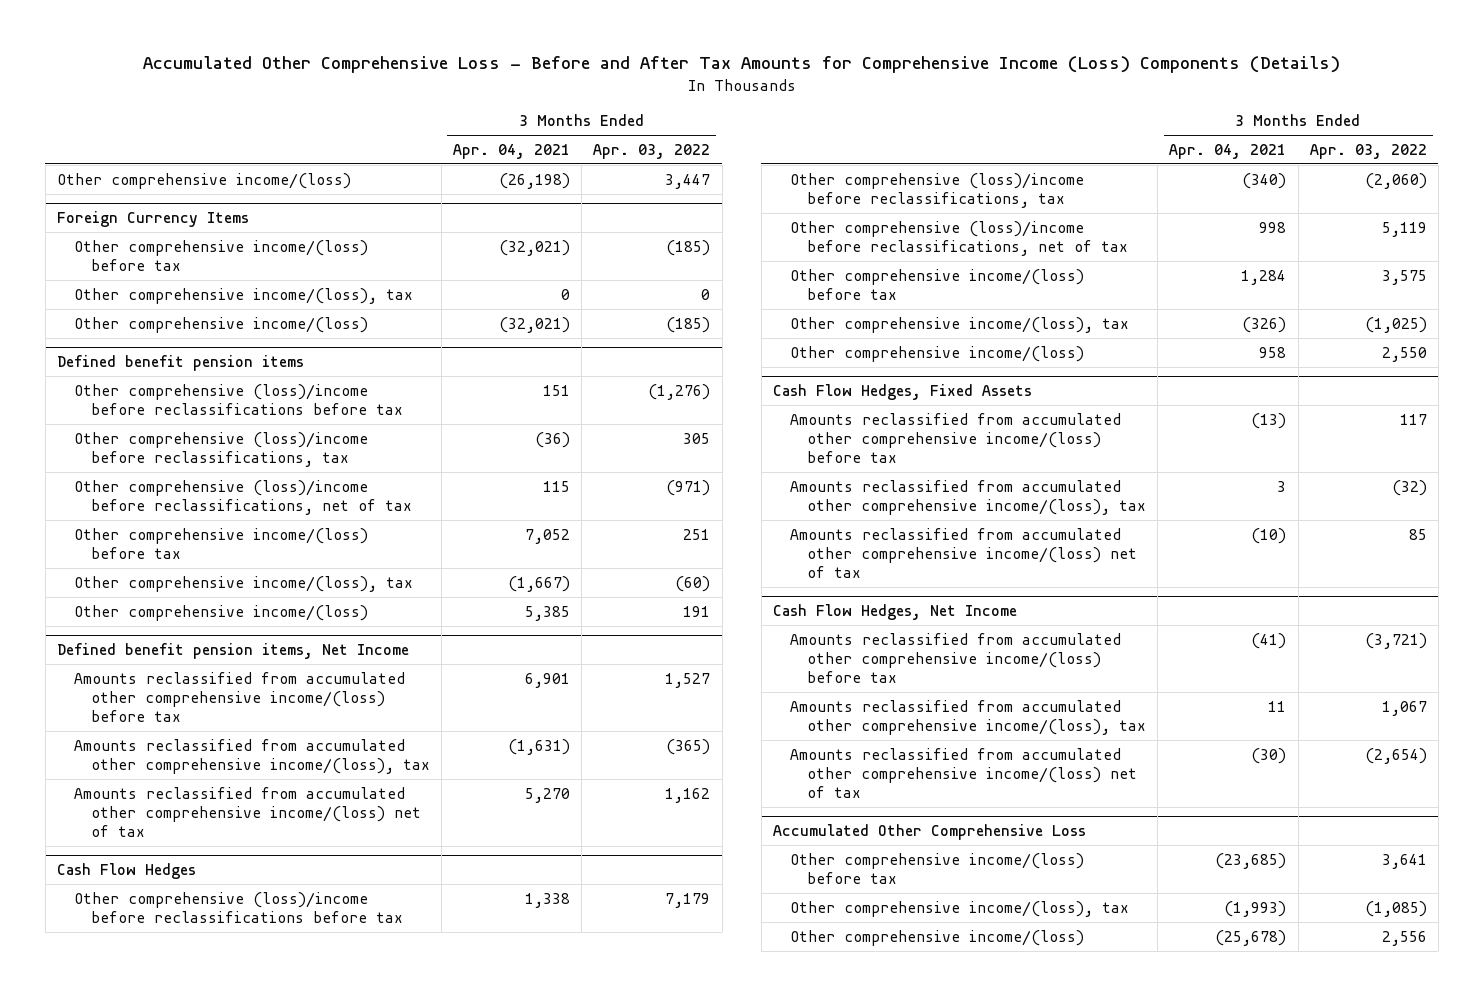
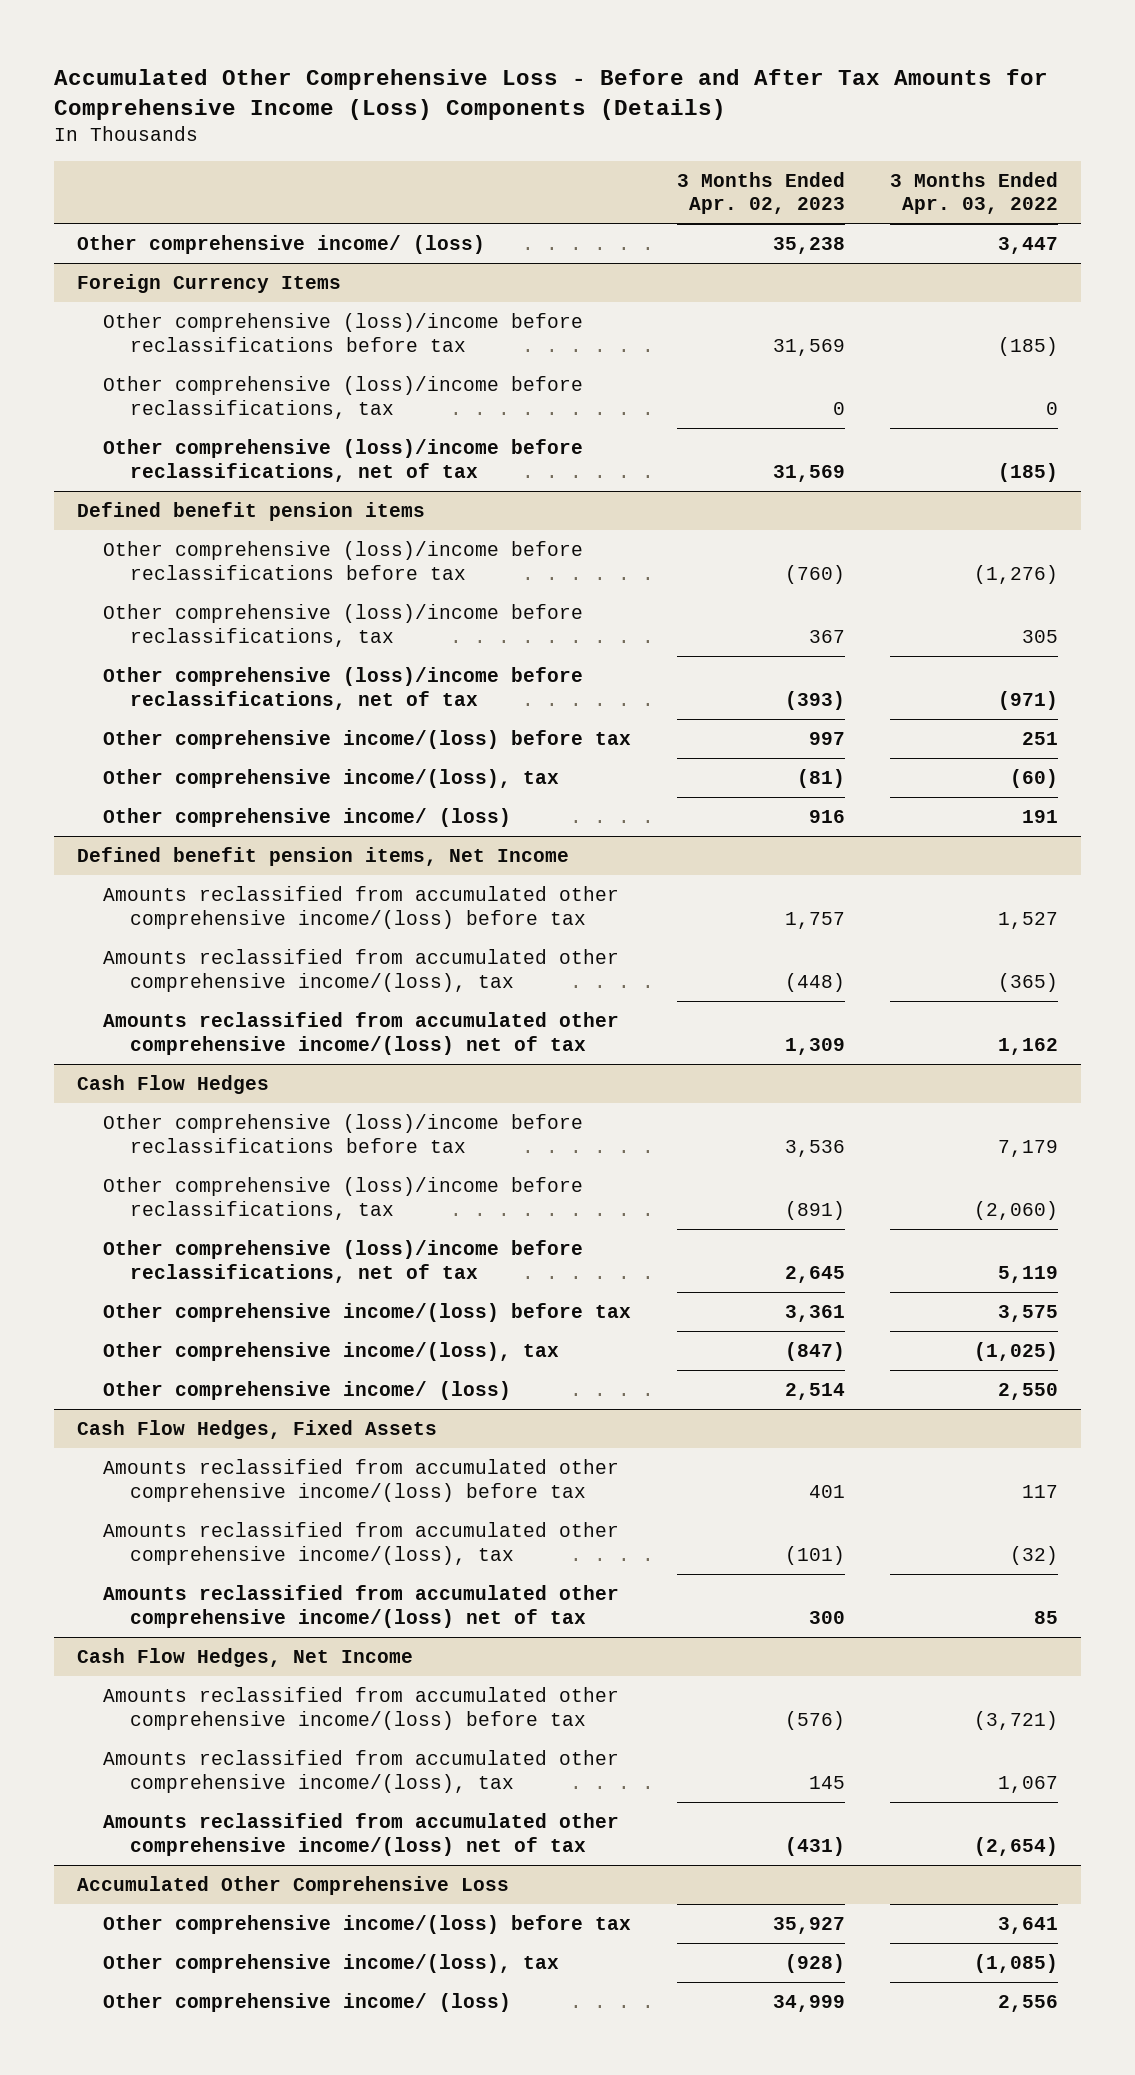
- | 3 Months Ended Apr. 04, 2021 | 3 Months Ended Apr. 03, 2022
+ | 3 Months Ended Apr. 02, 2023 | 3 Months Ended Apr. 03, 2022
- Other comprehensive income/(loss) | (26,198) | 3,447
+ Other comprehensive income/ (loss) | 35,238 | 3,447
@ Foreign Currency Items
- Other comprehensive income/(loss) before tax | (32,021) | (185)
- Other comprehensive income/(loss), tax | 0 | 0
- Other comprehensive income/(loss) | (32,021) | (185)
+ Other comprehensive (loss)/income before reclassifications before tax | 31,569 | (185)
+ Other comprehensive (loss)/income before reclassifications, tax | 0 | 0
+ Other comprehensive (loss)/income before reclassifications, net of tax | 31,569 | (185)
@ Defined benefit pension items
- Other comprehensive income/(loss) | 5,385 | 191
+ Other comprehensive income/ (loss) | 916 | 191
@ Cash Flow Hedges
- Other comprehensive income/(loss) | 958 | 2,550
+ Other comprehensive income/ (loss) | 2,514 | 2,550
@ Accumulated Other Comprehensive Loss
- Other comprehensive income/(loss) | (25,678) | 2,556
+ Other comprehensive income/ (loss) | 34,999 | 2,556

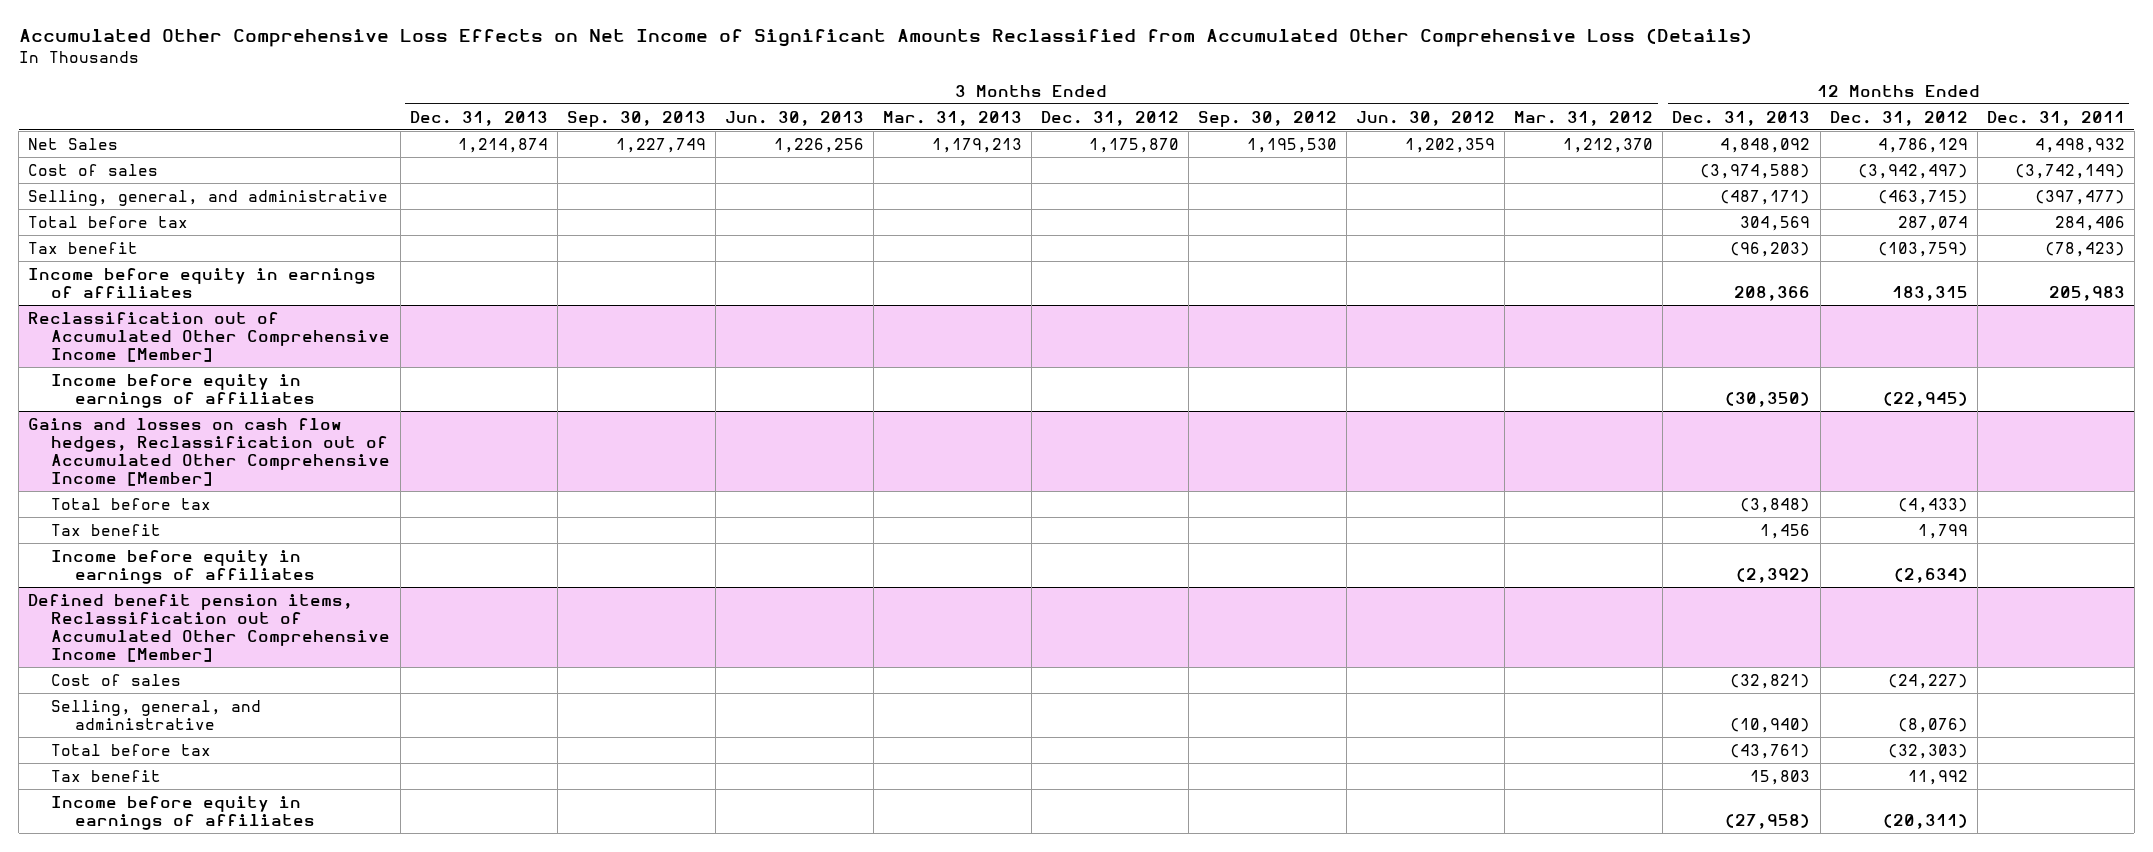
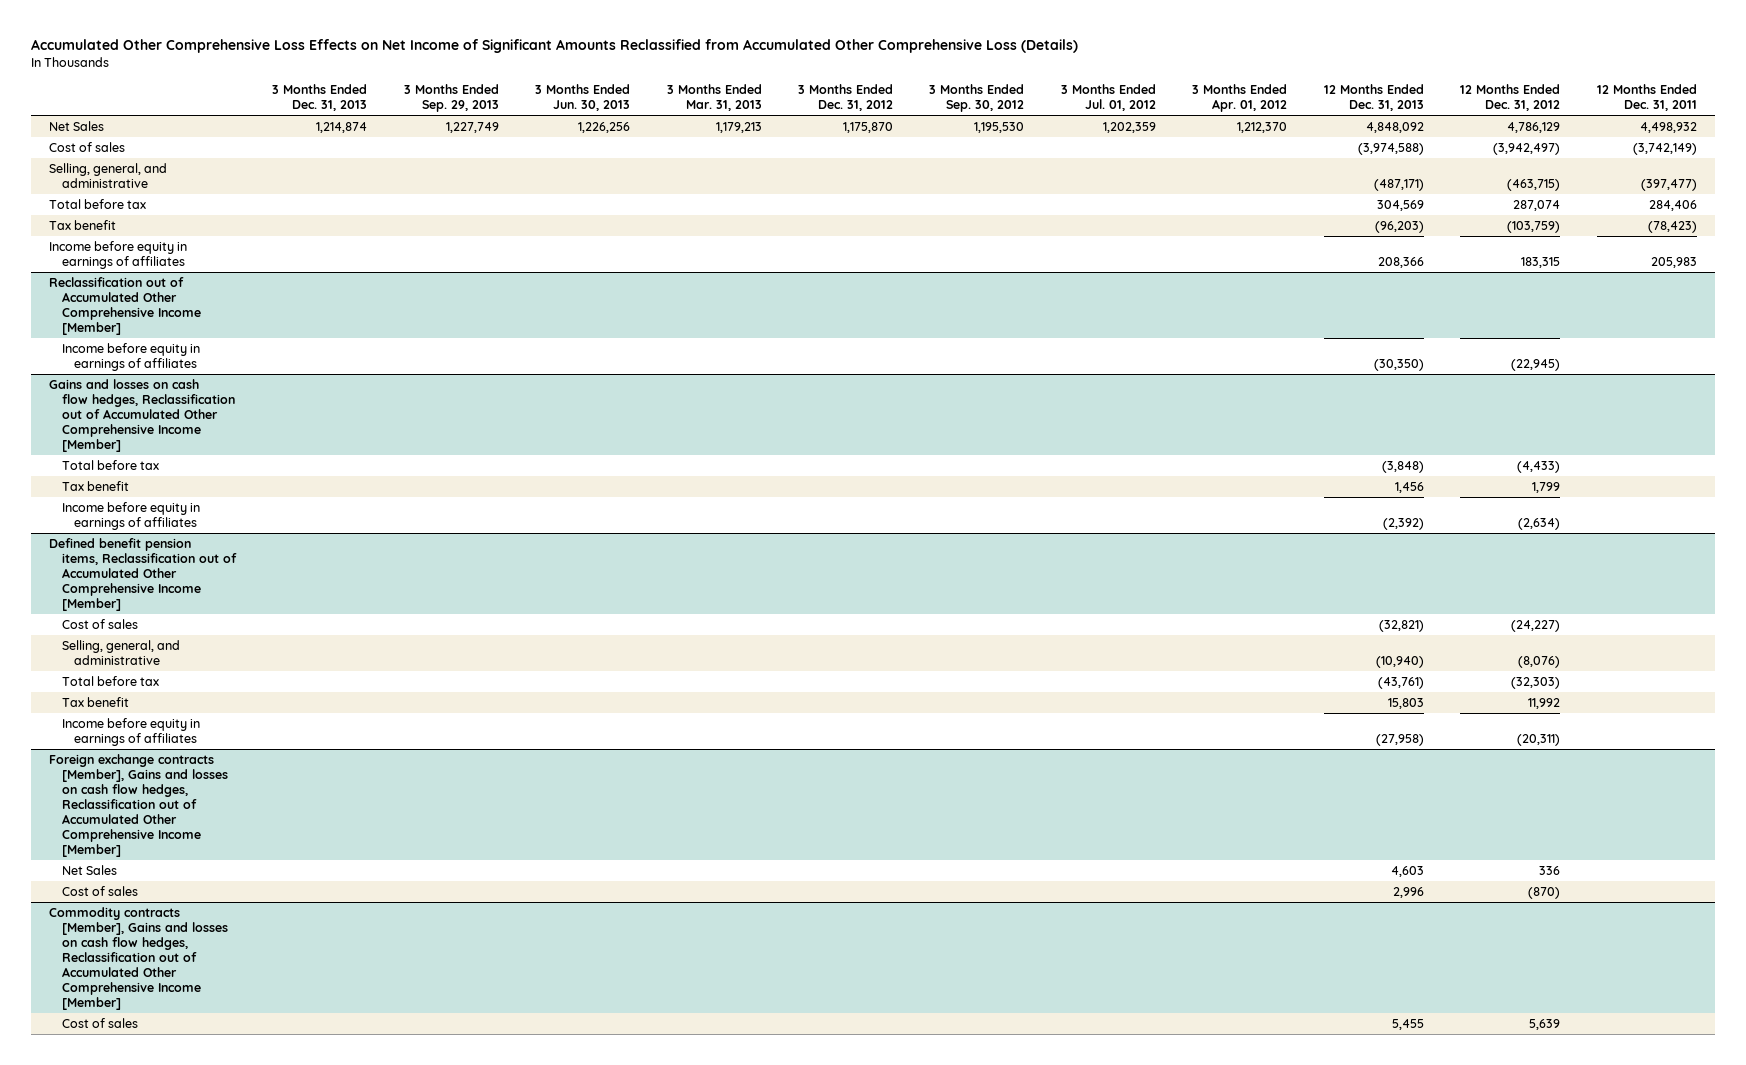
- | 3 Months Ended Dec. 31, 2013 | 3 Months Ended Sep. 30, 2013 | 3 Months Ended Jun. 30, 2013 | 3 Months Ended Mar. 31, 2013 | 3 Months Ended Dec. 31, 2012 | 3 Months Ended Sep. 30, 2012 | 3 Months Ended Jun. 30, 2012 | 3 Months Ended Mar. 31, 2012 | 12 Months Ended Dec. 31, 2013 | 12 Months Ended Dec. 31, 2012 | 12 Months Ended Dec. 31, 2011
+ | 3 Months Ended Dec. 31, 2013 | 3 Months Ended Sep. 29, 2013 | 3 Months Ended Jun. 30, 2013 | 3 Months Ended Mar. 31, 2013 | 3 Months Ended Dec. 31, 2012 | 3 Months Ended Sep. 30, 2012 | 3 Months Ended Jul. 01, 2012 | 3 Months Ended Apr. 01, 2012 | 12 Months Ended Dec. 31, 2013 | 12 Months Ended Dec. 31, 2012 | 12 Months Ended Dec. 31, 2011
+ Foreign exchange contracts [Member], Gains and losses on cash flow hedges, Reclassification out of Accumulated Other Comprehensive Income [Member]
+ Net Sales | | | | | | | | | 4,603 | 336 |
+ Cost of sales | | | | | | | | | 2,996 | (870) |
+ Commodity contracts [Member], Gains and losses on cash flow hedges, Reclassification out of Accumulated Other Comprehensive Income [Member]
+ Cost of sales | | | | | | | | | 5,455 | 5,639 |

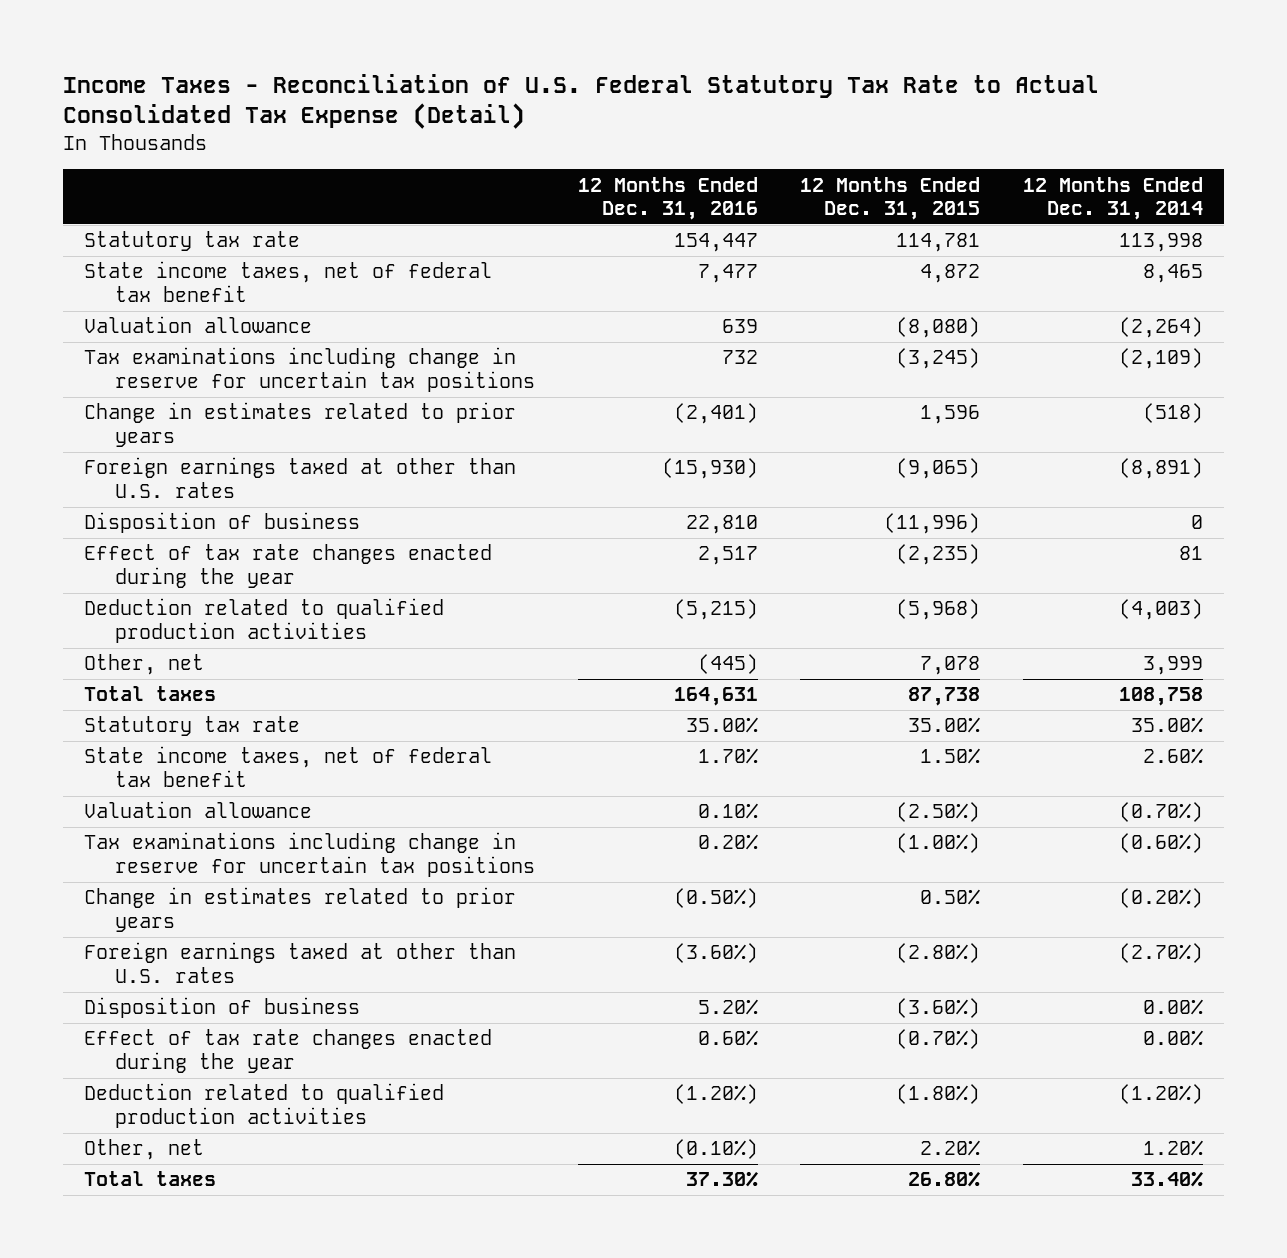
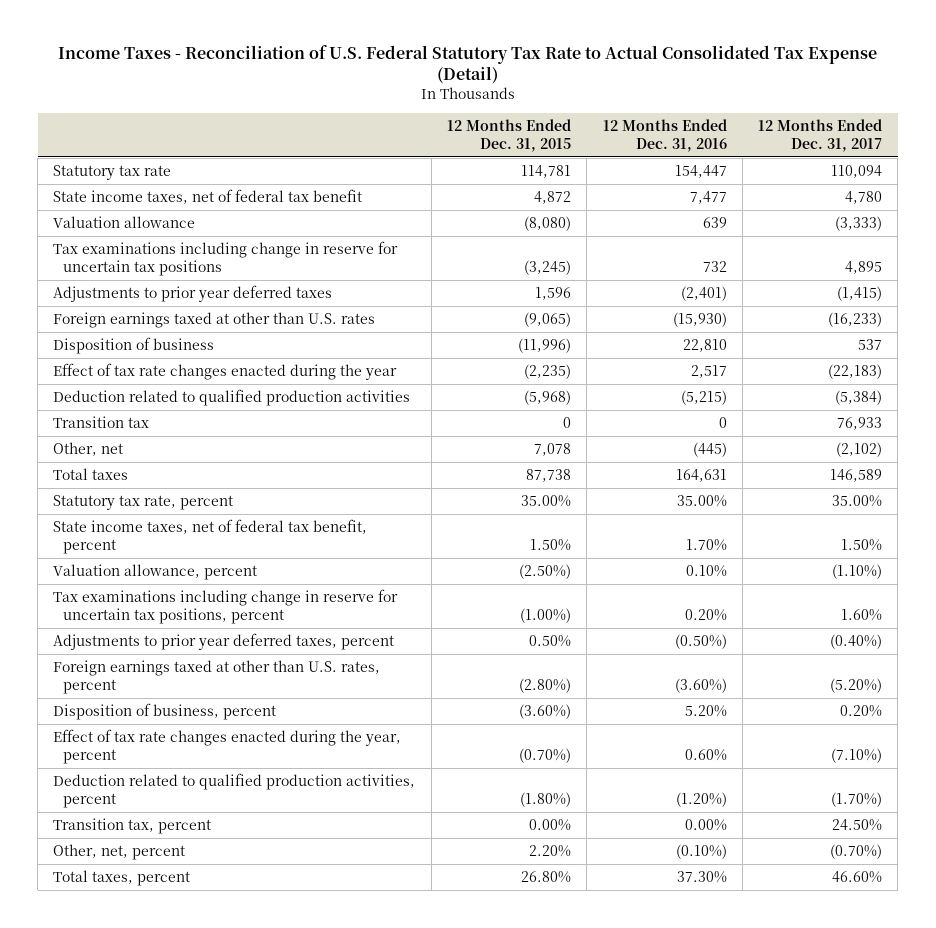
- | 12 Months Ended Dec. 31, 2016 | 12 Months Ended Dec. 31, 2015 | 12 Months Ended Dec. 31, 2014
+ | 12 Months Ended Dec. 31, 2015 | 12 Months Ended Dec. 31, 2016 | 12 Months Ended Dec. 31, 2017
- Change in estimates related to prior years | (2,401) | 1,596 | (518)
+ Adjustments to prior year deferred taxes | 1,596 | (2,401) | (1,415)
+ Transition tax | 0 | 0 | 76,933
- Statutory tax rate | 35.00% | 35.00% | 35.00%
- State income taxes, net of federal tax benefit | 1.70% | 1.50% | 2.60%
- Valuation allowance | 0.10% | (2.50%) | (0.70%)
- Tax examinations including change in reserve for uncertain tax positions | 0.20% | (1.00%) | (0.60%)
- Change in estimates related to prior years | (0.50%) | 0.50% | (0.20%)
- Foreign earnings taxed at other than U.S. rates | (3.60%) | (2.80%) | (2.70%)
- Disposition of business | 5.20% | (3.60%) | 0.00%
- Effect of tax rate changes enacted during the year | 0.60% | (0.70%) | 0.00%
- Deduction related to qualified production activities | (1.20%) | (1.80%) | (1.20%)
- Other, net | (0.10%) | 2.20% | 1.20%
- Total taxes | 37.30% | 26.80% | 33.40%
+ Statutory tax rate, percent | 35.00% | 35.00% | 35.00%
+ State income taxes, net of federal tax benefit, percent | 1.50% | 1.70% | 1.50%
+ Valuation allowance, percent | (2.50%) | 0.10% | (1.10%)
+ Tax examinations including change in reserve for uncertain tax positions, percent | (1.00%) | 0.20% | 1.60%
+ Adjustments to prior year deferred taxes, percent | 0.50% | (0.50%) | (0.40%)
+ Foreign earnings taxed at other than U.S. rates, percent | (2.80%) | (3.60%) | (5.20%)
+ Disposition of business, percent | (3.60%) | 5.20% | 0.20%
+ Effect of tax rate changes enacted during the year, percent | (0.70%) | 0.60% | (7.10%)
+ Deduction related to qualified production activities, percent | (1.80%) | (1.20%) | (1.70%)
+ Transition tax, percent | 0.00% | 0.00% | 24.50%
+ Other, net, percent | 2.20% | (0.10%) | (0.70%)
+ Total taxes, percent | 26.80% | 37.30% | 46.60%

